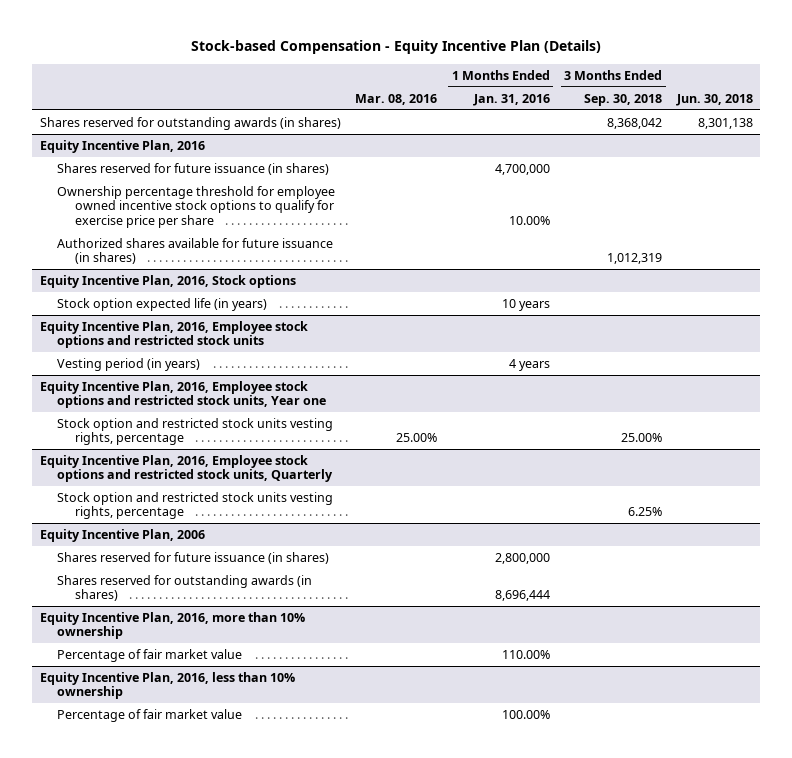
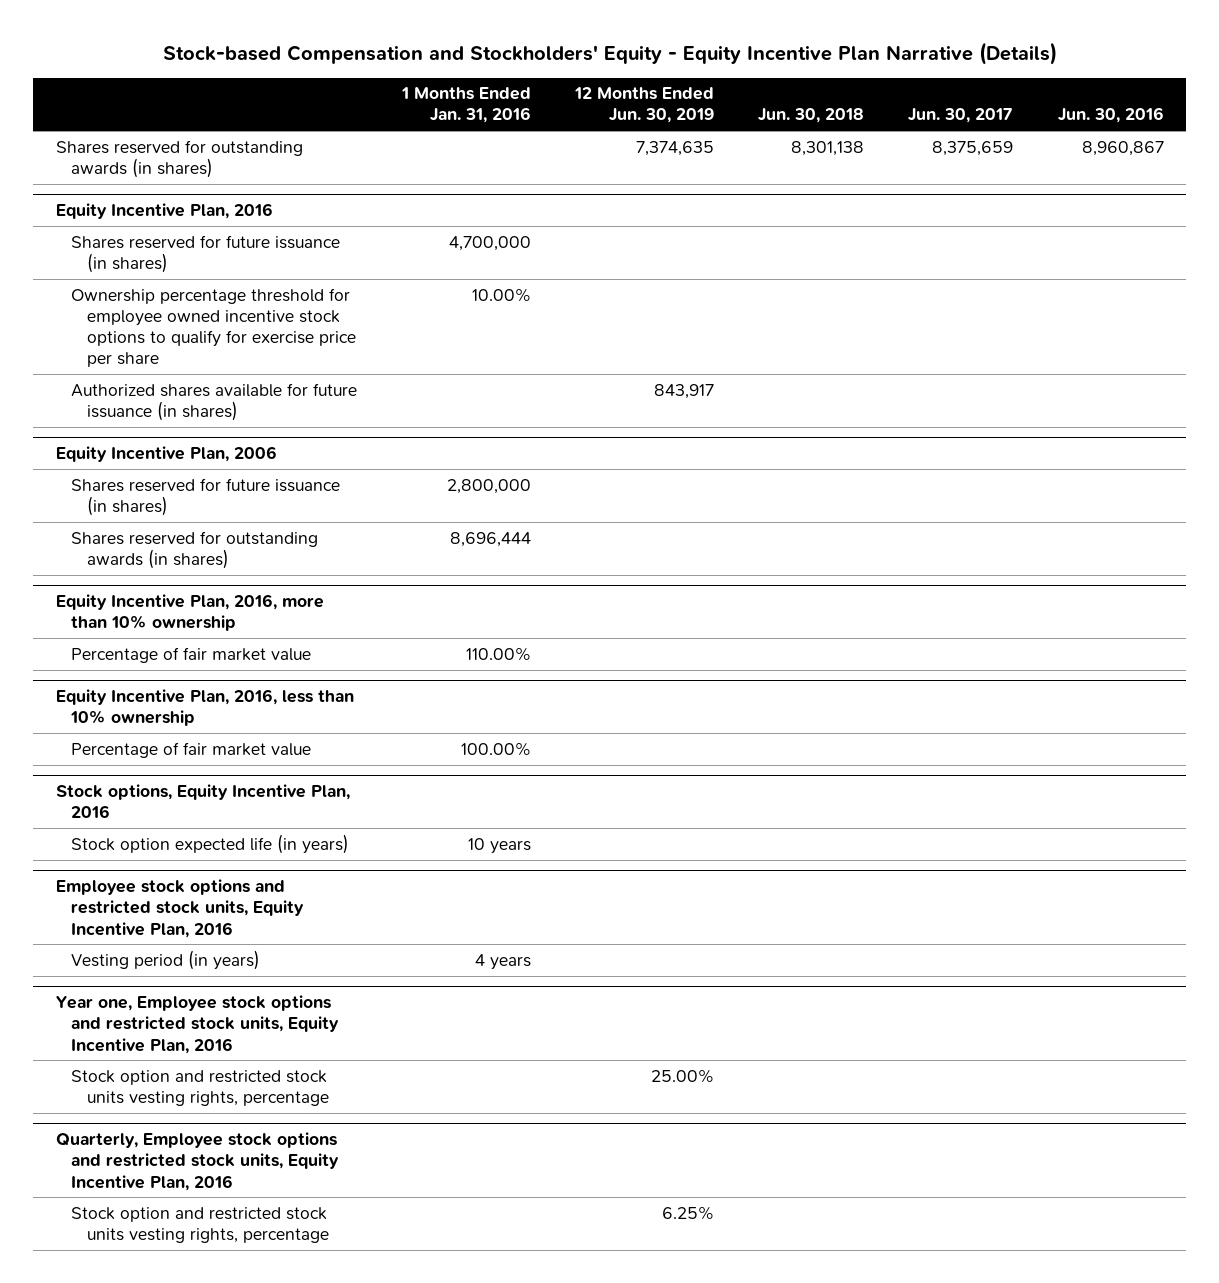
- Stock-based Compensation - Equity Incentive Plan (Details)
+ Stock-based Compensation and Stockholders' Equity - Equity Incentive Plan Narrative (Details)
- | Mar. 08, 2016 | 1 Months Ended Jan. 31, 2016 | 3 Months Ended Sep. 30, 2018 | Jun. 30, 2018
+ | 1 Months Ended Jan. 31, 2016 | 12 Months Ended Jun. 30, 2019 | Jun. 30, 2018 | Jun. 30, 2017 | Jun. 30, 2016
- Equity Incentive Plan, 2016, Stock options
- Stock option expected life (in years) | | 10 years | |
- Equity Incentive Plan, 2016, Employee stock options and restricted stock units
- Vesting period (in years) | | 4 years | |
- Equity Incentive Plan, 2016, Employee stock options and restricted stock units, Year one
- Stock option and restricted stock units vesting rights, percentage | 25.00% | | 25.00% |
- Equity Incentive Plan, 2016, Employee stock options and restricted stock units, Quarterly
- Stock option and restricted stock units vesting rights, percentage | | | 6.25% |
+ Stock options, Equity Incentive Plan, 2016
+ Stock option expected life (in years) | 10 years | | | |
+ Employee stock options and restricted stock units, Equity Incentive Plan, 2016
+ Vesting period (in years) | 4 years | | | |
+ Year one, Employee stock options and restricted stock units, Equity Incentive Plan, 2016
+ Stock option and restricted stock units vesting rights, percentage | | 25.00% | | |
+ Quarterly, Employee stock options and restricted stock units, Equity Incentive Plan, 2016
+ Stock option and restricted stock units vesting rights, percentage | | 6.25% | | |

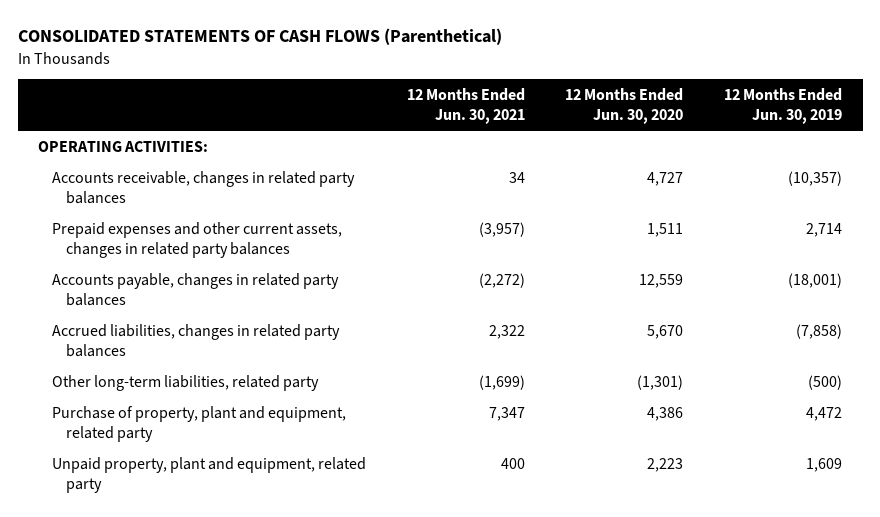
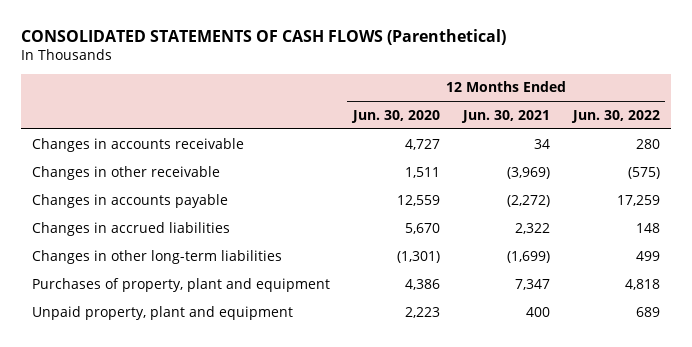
- | 12 Months Ended Jun. 30, 2021 | 12 Months Ended Jun. 30, 2020 | 12 Months Ended Jun. 30, 2019
+ | 12 Months Ended Jun. 30, 2020 | 12 Months Ended Jun. 30, 2021 | 12 Months Ended Jun. 30, 2022
- OPERATING ACTIVITIES:
- Accounts receivable, changes in related party balances | 34 | 4,727 | (10,357)
- Prepaid expenses and other current assets, changes in related party balances | (3,957) | 1,511 | 2,714
- Accounts payable, changes in related party balances | (2,272) | 12,559 | (18,001)
- Accrued liabilities, changes in related party balances | 2,322 | 5,670 | (7,858)
- Other long-term liabilities, related party | (1,699) | (1,301) | (500)
- Purchase of property, plant and equipment, related party | 7,347 | 4,386 | 4,472
- Unpaid property, plant and equipment, related party | 400 | 2,223 | 1,609
+ Changes in accounts receivable | 4,727 | 34 | 280
+ Changes in other receivable | 1,511 | (3,969) | (575)
+ Changes in accounts payable | 12,559 | (2,272) | 17,259
+ Changes in accrued liabilities | 5,670 | 2,322 | 148
+ Changes in other long-term liabilities | (1,301) | (1,699) | 499
+ Purchases of property, plant and equipment | 4,386 | 7,347 | 4,818
+ Unpaid property, plant and equipment | 2,223 | 400 | 689

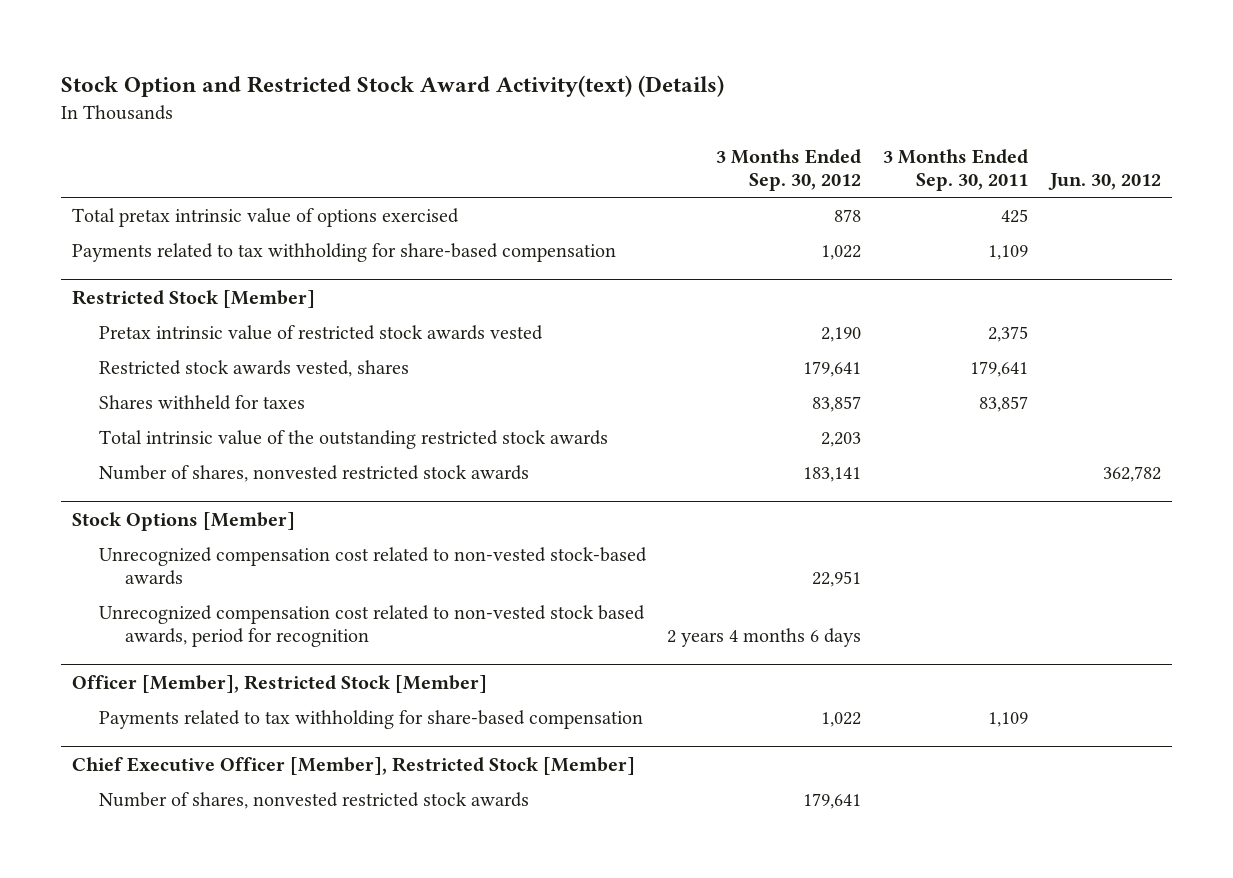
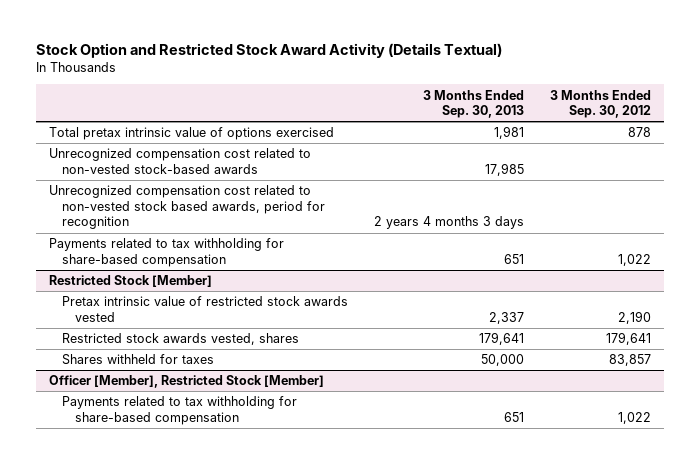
- Stock Option and Restricted Stock Award Activity(text) (Details)
+ Stock Option and Restricted Stock Award Activity (Details Textual)
- | 3 Months Ended Sep. 30, 2012 | 3 Months Ended Sep. 30, 2011 | Jun. 30, 2012
+ | 3 Months Ended Sep. 30, 2013 | 3 Months Ended Sep. 30, 2012
+ Unrecognized compensation cost related to non-vested stock-based awards | 17,985 |
+ Unrecognized compensation cost related to non-vested stock based awards, period for recognition | 2 years 4 months 3 days |
@ Restricted Stock [Member]
- Total intrinsic value of the outstanding restricted stock awards | 2,203 | |
- Number of shares, nonvested restricted stock awards | 183,141 | | 362,782
- Stock Options [Member]
- Unrecognized compensation cost related to non-vested stock-based awards | 22,951 | |
- Unrecognized compensation cost related to non-vested stock based awards, period for recognition | 2 years 4 months 6 days | |
- Chief Executive Officer [Member], Restricted Stock [Member]
- Number of shares, nonvested restricted stock awards | 179,641 | |

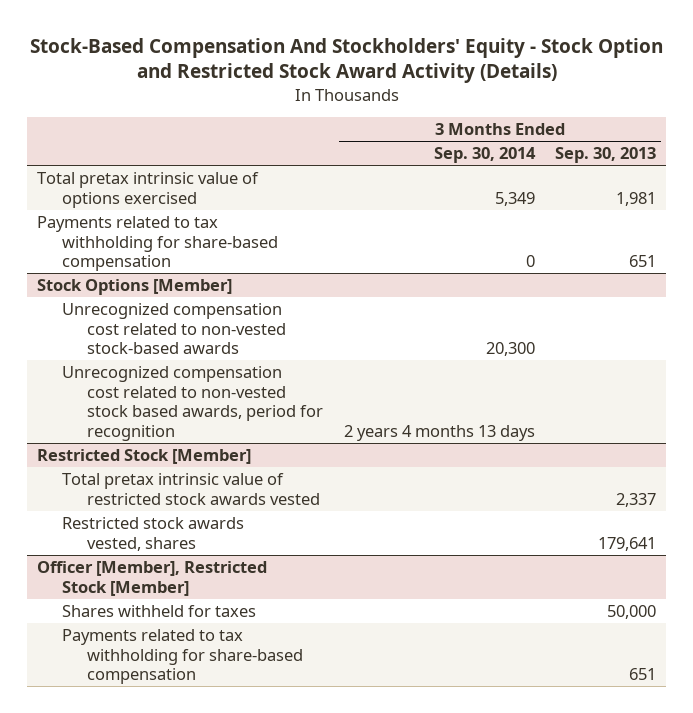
- Stock Option and Restricted Stock Award Activity (Details Textual)
+ Stock-Based Compensation And Stockholders' Equity - Stock Option and Restricted Stock Award Activity (Details)
- | 3 Months Ended Sep. 30, 2013 | 3 Months Ended Sep. 30, 2012
+ | 3 Months Ended Sep. 30, 2014 | 3 Months Ended Sep. 30, 2013
- Unrecognized compensation cost related to non-vested stock-based awards | 17,985 |
- Unrecognized compensation cost related to non-vested stock based awards, period for recognition | 2 years 4 months 3 days |
+ Stock Options [Member]
+ Unrecognized compensation cost related to non-vested stock-based awards | 20,300 |
+ Unrecognized compensation cost related to non-vested stock based awards, period for recognition | 2 years 4 months 13 days |
@ Restricted Stock [Member]
- Pretax intrinsic value of restricted stock awards vested | 2,337 | 2,190
+ Total pretax intrinsic value of restricted stock awards vested | | 2,337
- Shares withheld for taxes | 50,000 | 83,857
@ Officer [Member], Restricted Stock [Member]
+ Shares withheld for taxes | | 50,000

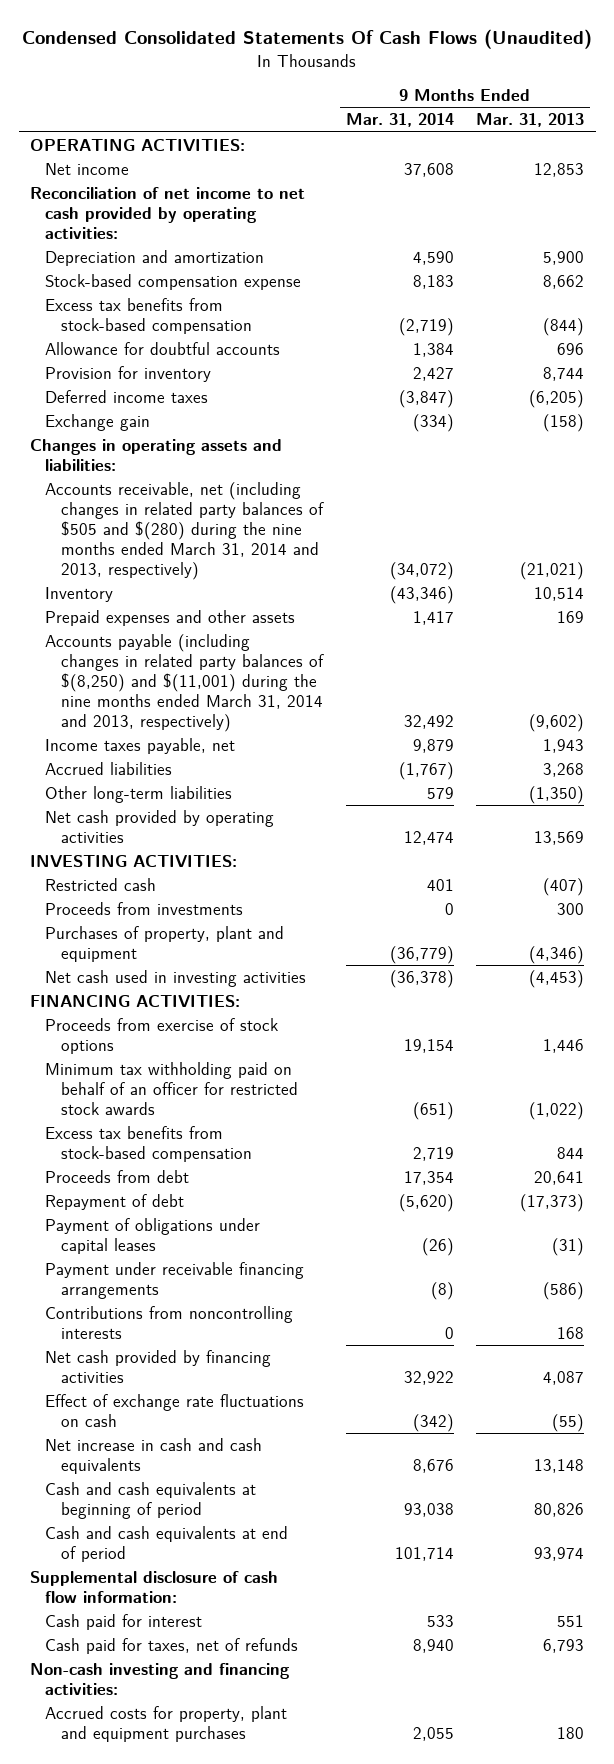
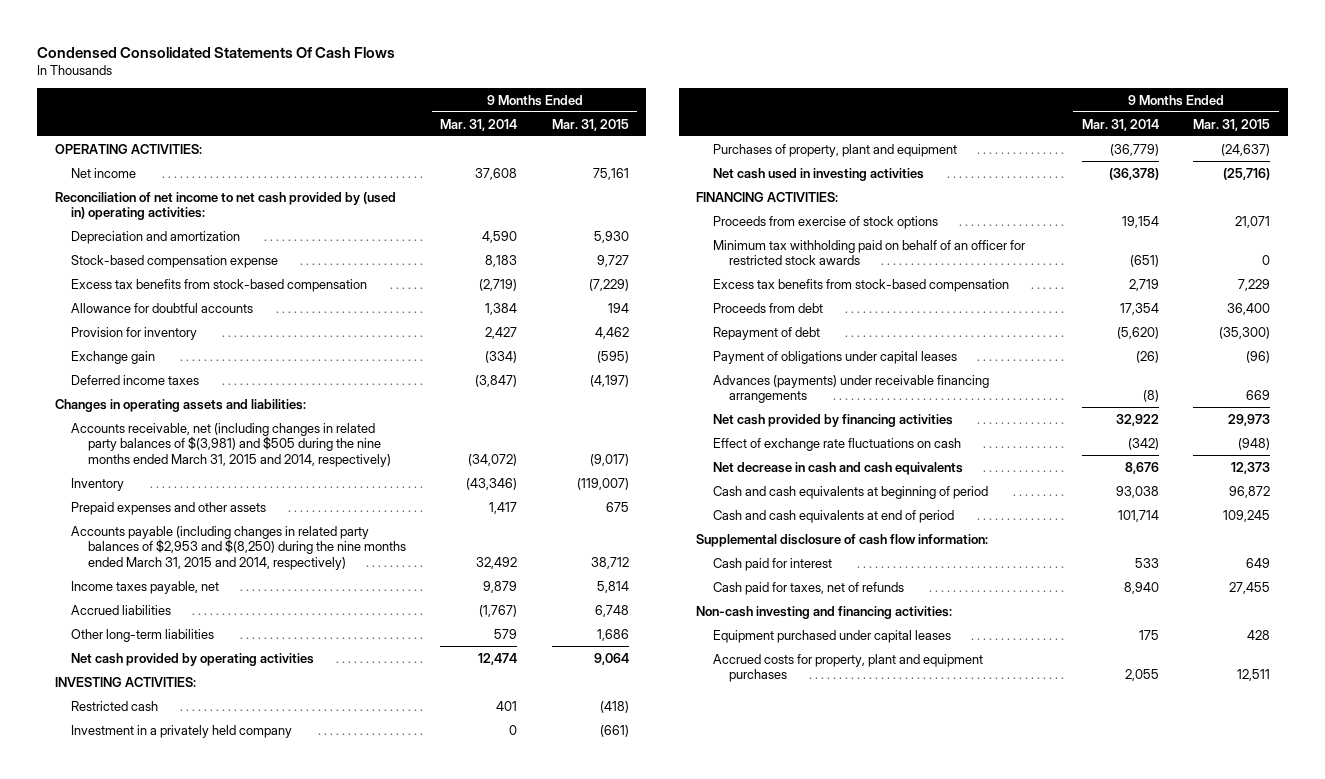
- Condensed Consolidated Statements Of Cash Flows (Unaudited)
+ Condensed Consolidated Statements Of Cash Flows
- | 9 Months Ended Mar. 31, 2014 | 9 Months Ended Mar. 31, 2013
+ | 9 Months Ended Mar. 31, 2014 | 9 Months Ended Mar. 31, 2015
- Reconciliation of net income to net cash provided by operating activities:
+ Reconciliation of net income to net cash provided by (used in) operating activities:
moved down: Deferred income taxes | (3,847) | (4,197)
- Accounts receivable, net (including changes in related party balances of $505 and $(280) during the nine months ended March 31, 2014 and 2013, respectively) | (34,072) | (21,021)
+ Accounts receivable, net (including changes in related party balances of $(3,981) and $505 during the nine months ended March 31, 2015 and 2014, respectively) | (34,072) | (9,017)
- Accounts payable (including changes in related party balances of $(8,250) and $(11,001) during the nine months ended March 31, 2014 and 2013, respectively) | 32,492 | (9,602)
+ Accounts payable (including changes in related party balances of $2,953 and $(8,250) during the nine months ended March 31, 2015 and 2014, respectively) | 32,492 | 38,712
- Proceeds from investments | 0 | 300
+ Investment in a privately held company | 0 | (661)
- Payment under receivable financing arrangements | (8) | (586)
- Contributions from noncontrolling interests | 0 | 168
+ Advances (payments) under receivable financing arrangements | (8) | 669
- Net increase in cash and cash equivalents | 8,676 | 13,148
+ Net decrease in cash and cash equivalents | 8,676 | 12,373
+ Equipment purchased under capital leases | 175 | 428

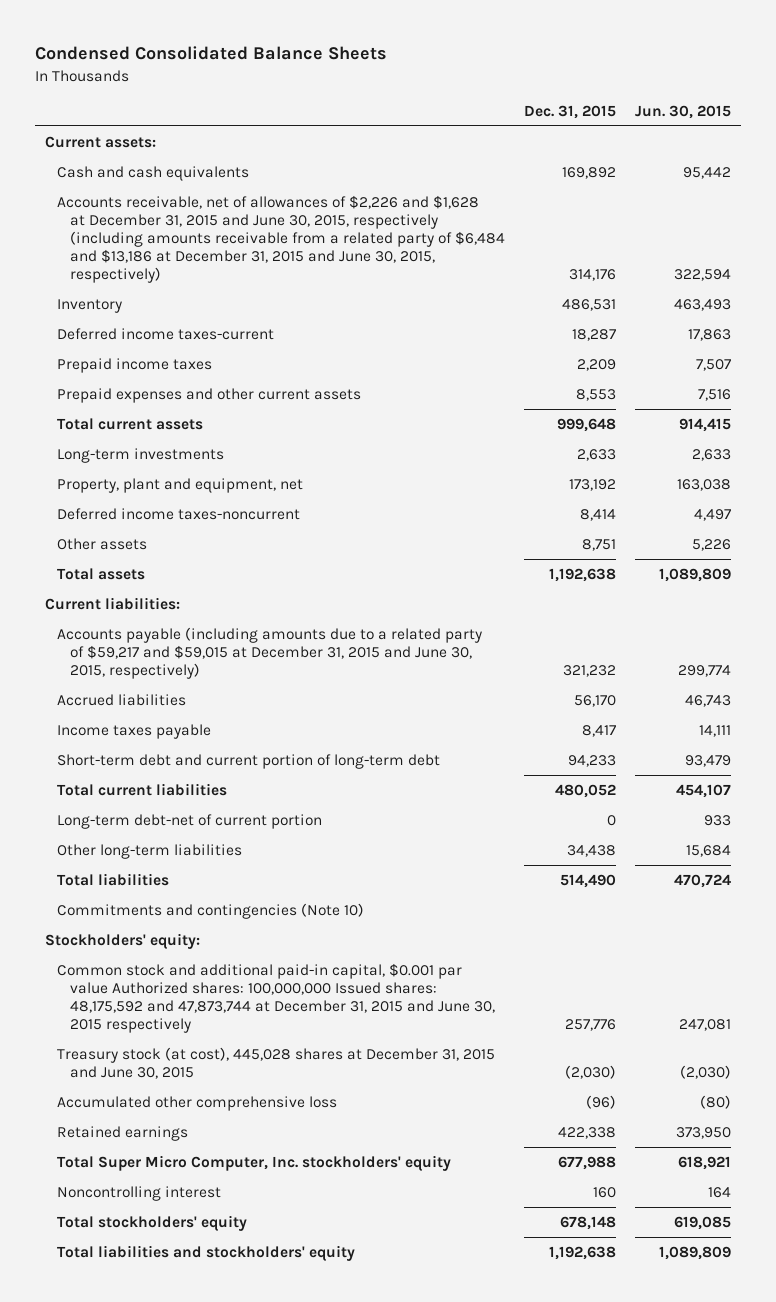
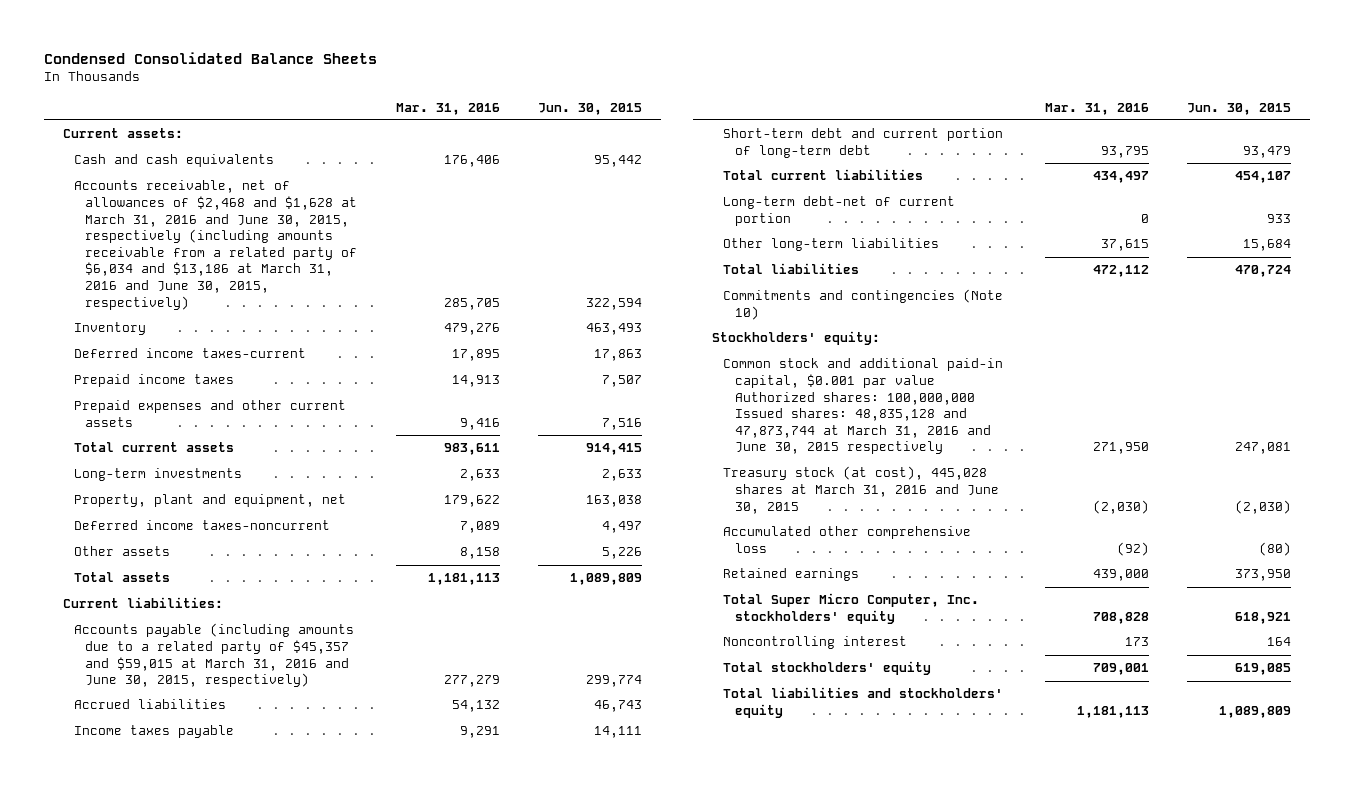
- | Dec. 31, 2015 | Jun. 30, 2015
+ | Mar. 31, 2016 | Jun. 30, 2015
- Accounts receivable, net of allowances of $2,226 and $1,628 at December 31, 2015 and June 30, 2015, respectively (including amounts receivable from a related party of $6,484 and $13,186 at December 31, 2015 and June 30, 2015, respectively) | 314,176 | 322,594
+ Accounts receivable, net of allowances of $2,468 and $1,628 at March 31, 2016 and June 30, 2015, respectively (including amounts receivable from a related party of $6,034 and $13,186 at March 31, 2016 and June 30, 2015, respectively) | 285,705 | 322,594
- Accounts payable (including amounts due to a related party of $59,217 and $59,015 at December 31, 2015 and June 30, 2015, respectively) | 321,232 | 299,774
+ Accounts payable (including amounts due to a related party of $45,357 and $59,015 at March 31, 2016 and June 30, 2015, respectively) | 277,279 | 299,774
- Common stock and additional paid-in capital, $0.001 par value Authorized shares: 100,000,000 Issued shares: 48,175,592 and 47,873,744 at December 31, 2015 and June 30, 2015 respectively | 257,776 | 247,081
- Treasury stock (at cost), 445,028 shares at December 31, 2015 and June 30, 2015 | (2,030) | (2,030)
+ Common stock and additional paid-in capital, $0.001 par value Authorized shares: 100,000,000 Issued shares: 48,835,128 and 47,873,744 at March 31, 2016 and June 30, 2015 respectively | 271,950 | 247,081
+ Treasury stock (at cost), 445,028 shares at March 31, 2016 and June 30, 2015 | (2,030) | (2,030)

